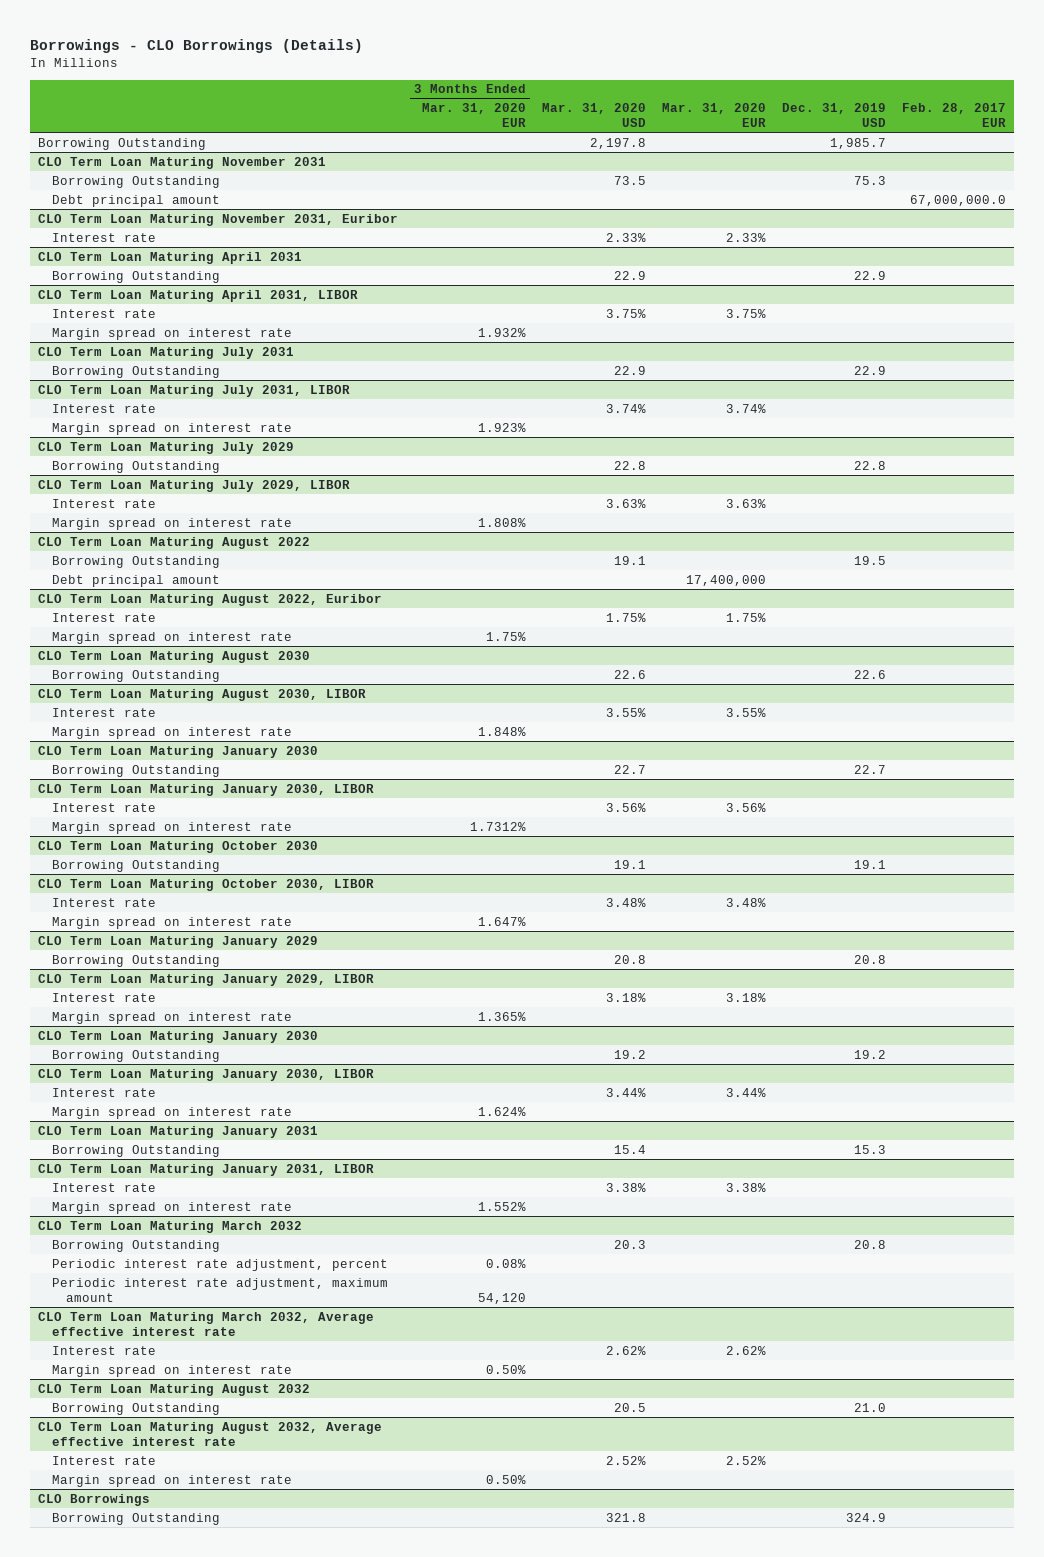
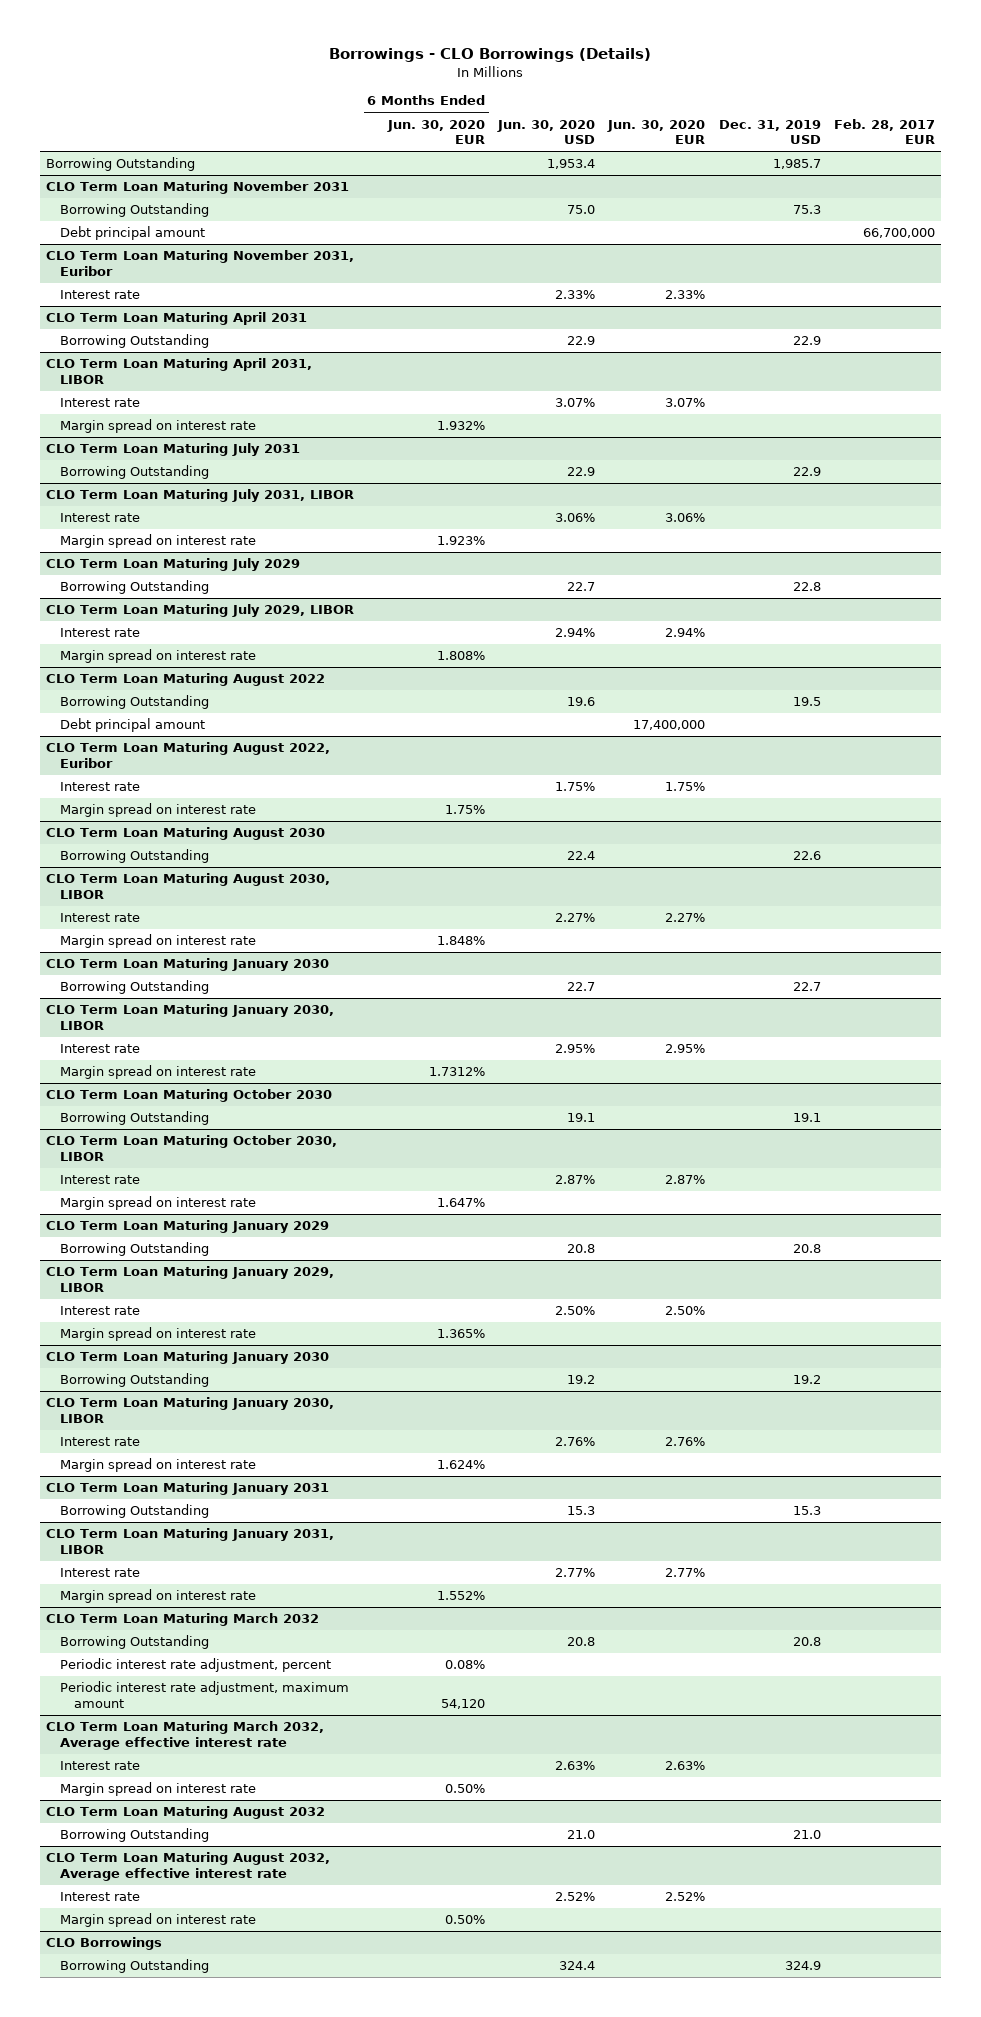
- | 3 Months Ended Mar. 31, 2020 EUR | Mar. 31, 2020 USD | Mar. 31, 2020 EUR | Dec. 31, 2019 USD | Feb. 28, 2017 EUR
+ | 6 Months Ended Jun. 30, 2020 EUR | Jun. 30, 2020 USD | Jun. 30, 2020 EUR | Dec. 31, 2019 USD | Feb. 28, 2017 EUR
@ CLO Term Loan Maturing November 2031
- Debt principal amount | | | | | 67,000,000.0
+ Debt principal amount | | | | | 66,700,000

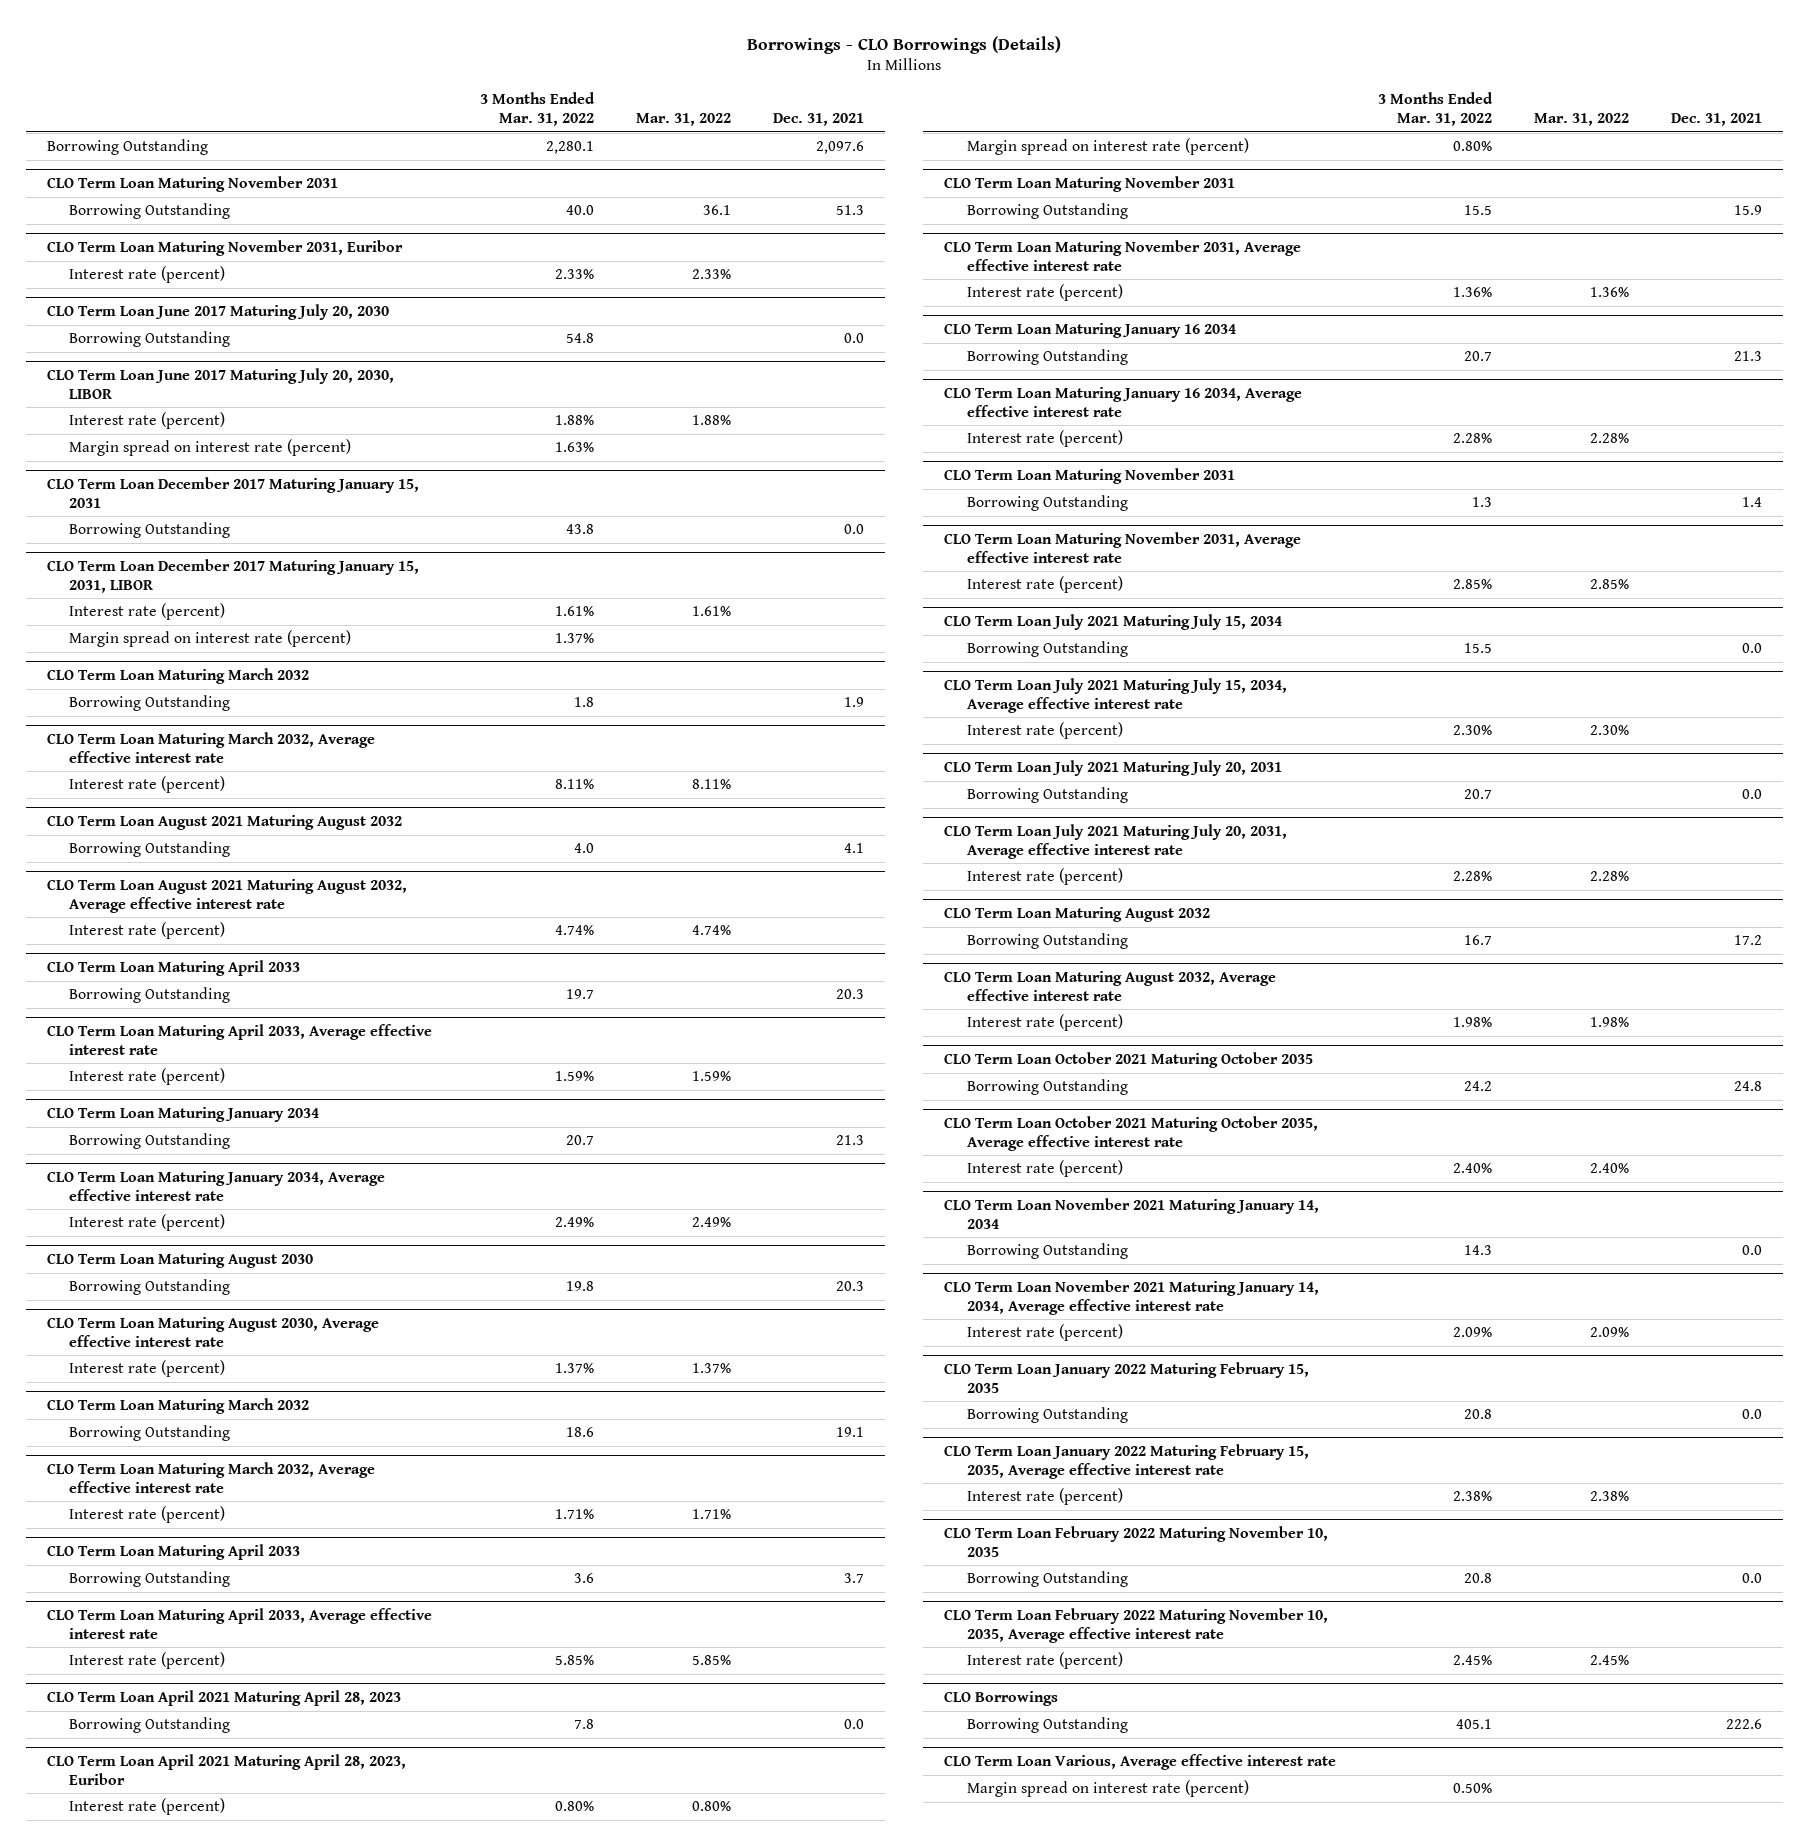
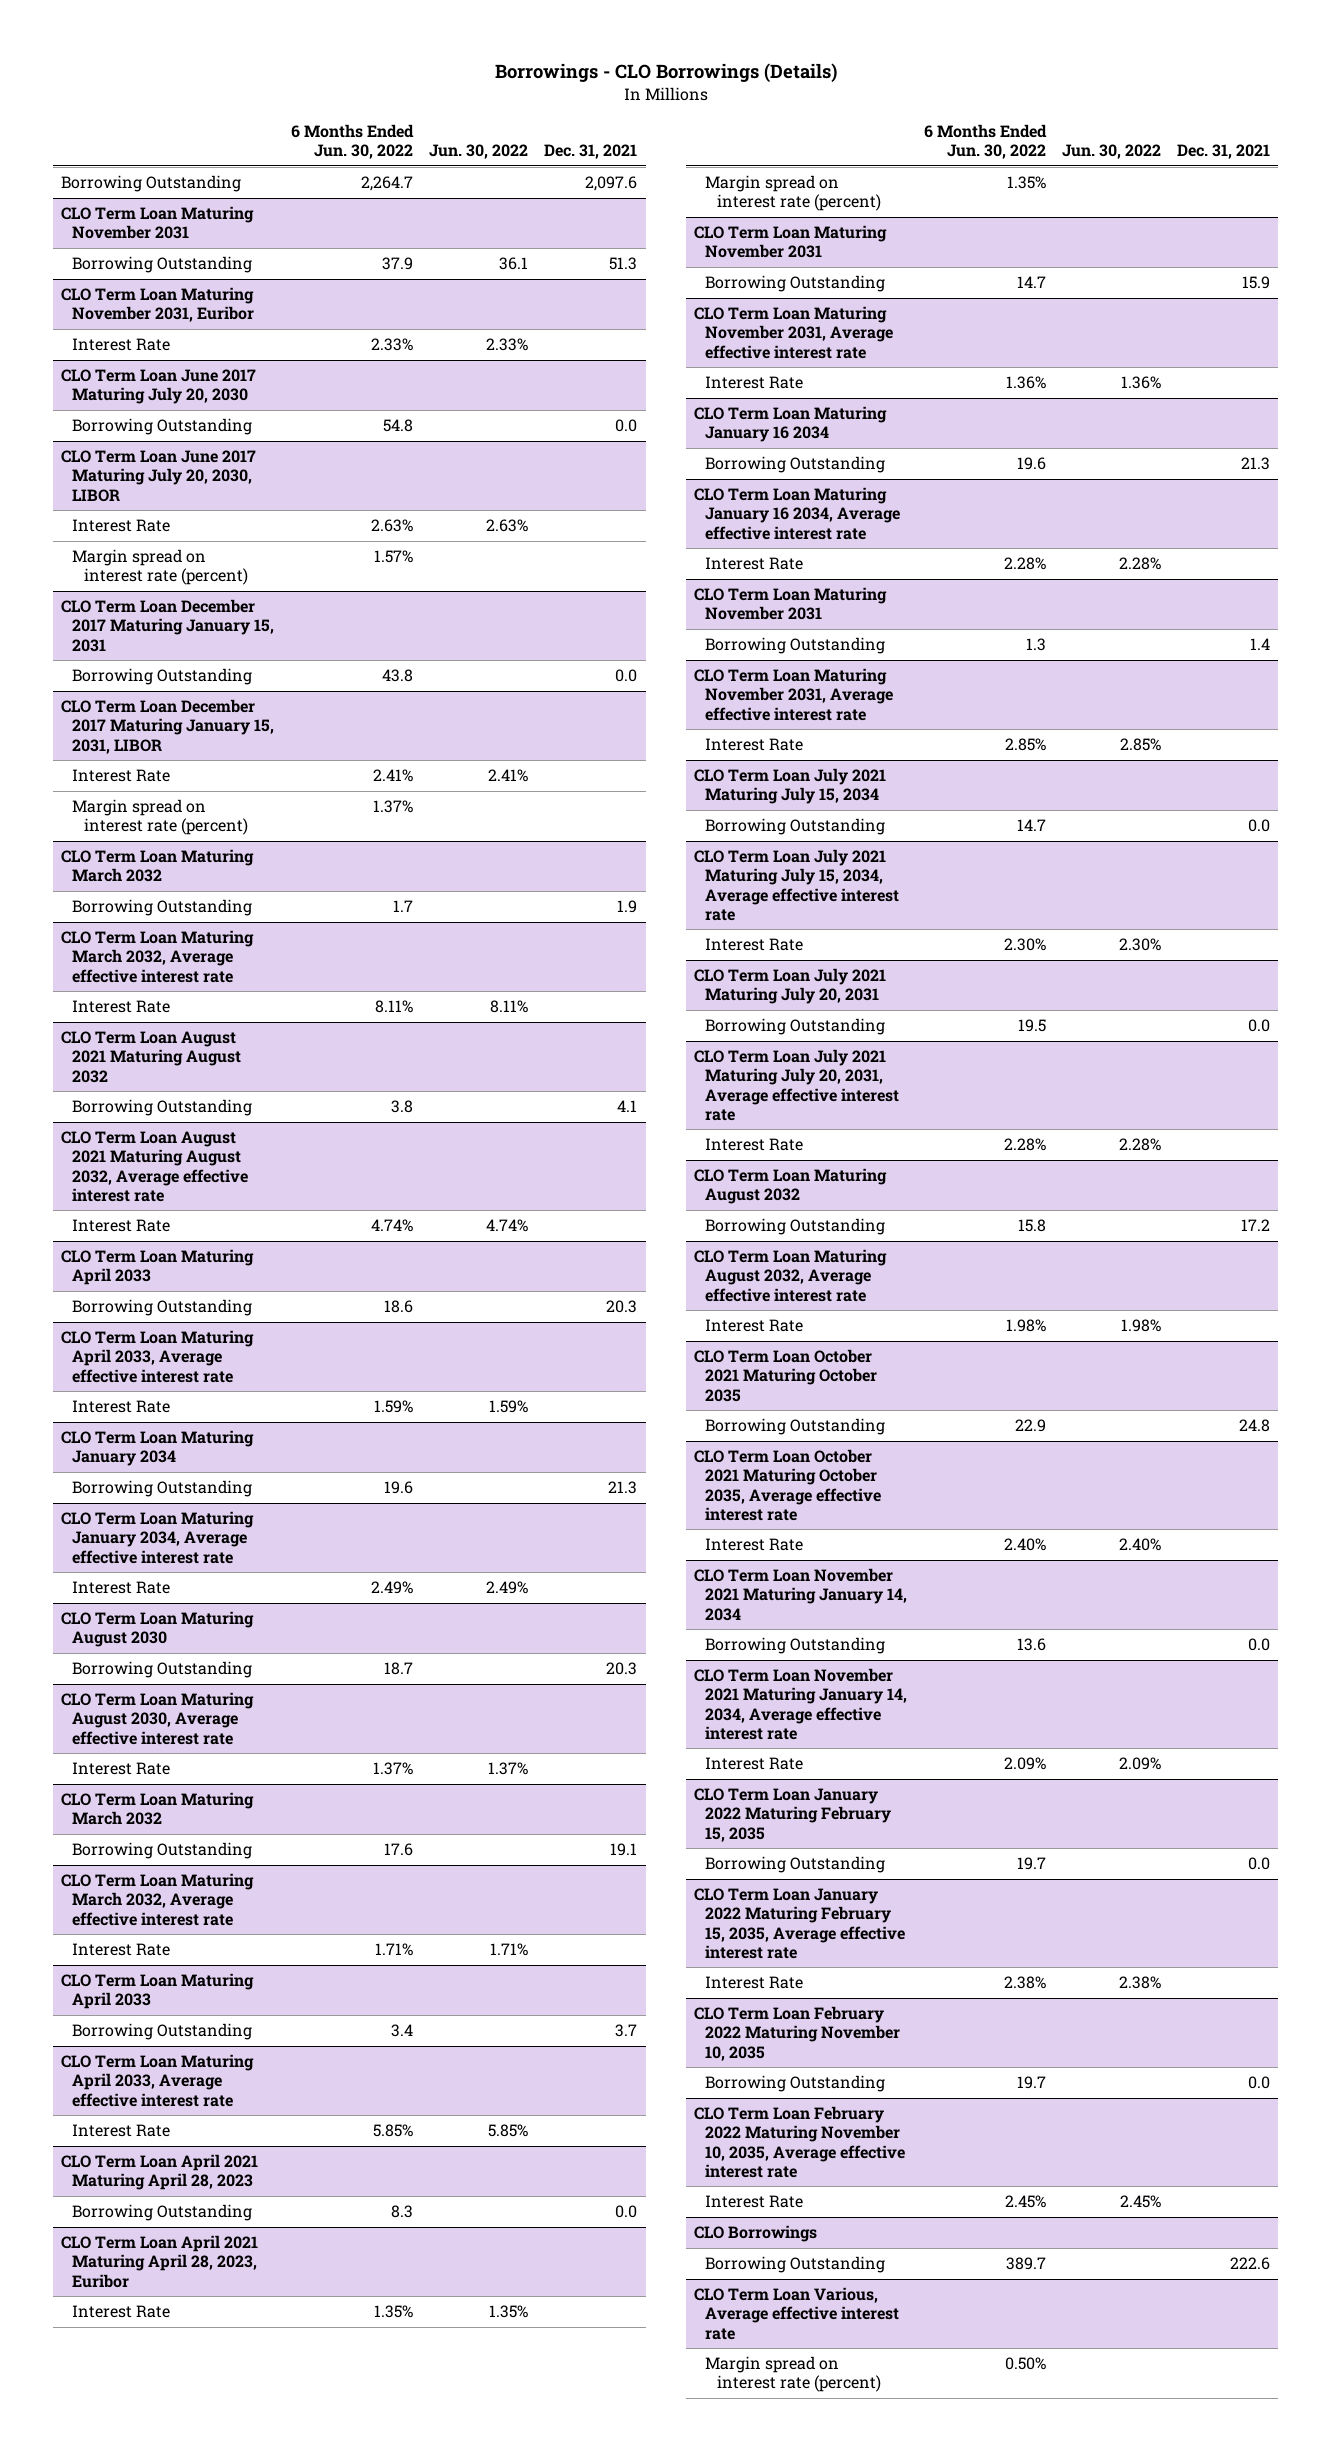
- | 3 Months Ended Mar. 31, 2022 | Mar. 31, 2022 | Dec. 31, 2021
+ | 6 Months Ended Jun. 30, 2022 | Jun. 30, 2022 | Dec. 31, 2021
@ CLO Term Loan Maturing November 2031, Euribor
- Interest rate (percent) | 2.33% | 2.33% |
+ Interest Rate | 2.33% | 2.33% |
@ CLO Term Loan June 2017 Maturing July 20, 2030, LIBOR
- Interest rate (percent) | 1.88% | 1.88% |
+ Interest Rate | 2.63% | 2.63% |
@ CLO Term Loan December 2017 Maturing January 15, 2031, LIBOR
- Interest rate (percent) | 1.61% | 1.61% |
+ Interest Rate | 2.41% | 2.41% |
@ CLO Term Loan Maturing March 2032, Average effective interest rate
- Interest rate (percent) | 8.11% | 8.11% |
+ Interest Rate | 8.11% | 8.11% |
@ CLO Term Loan August 2021 Maturing August 2032, Average effective interest rate
- Interest rate (percent) | 4.74% | 4.74% |
+ Interest Rate | 4.74% | 4.74% |
@ CLO Term Loan Maturing April 2033, Average effective interest rate
- Interest rate (percent) | 1.59% | 1.59% |
+ Interest Rate | 1.59% | 1.59% |
@ CLO Term Loan Maturing January 2034, Average effective interest rate
- Interest rate (percent) | 2.49% | 2.49% |
+ Interest Rate | 2.49% | 2.49% |
@ CLO Term Loan Maturing August 2030, Average effective interest rate
- Interest rate (percent) | 1.37% | 1.37% |
+ Interest Rate | 1.37% | 1.37% |
@ CLO Term Loan Maturing March 2032, Average effective interest rate
- Interest rate (percent) | 1.71% | 1.71% |
+ Interest Rate | 1.71% | 1.71% |
@ CLO Term Loan Maturing April 2033, Average effective interest rate
- Interest rate (percent) | 5.85% | 5.85% |
+ Interest Rate | 5.85% | 5.85% |
@ CLO Term Loan April 2021 Maturing April 28, 2023, Euribor
- Interest rate (percent) | 0.80% | 0.80% |
+ Interest Rate | 1.35% | 1.35% |
@ CLO Term Loan Maturing November 2031, Average effective interest rate
- Interest rate (percent) | 1.36% | 1.36% |
+ Interest Rate | 1.36% | 1.36% |
@ CLO Term Loan Maturing January 16 2034, Average effective interest rate
- Interest rate (percent) | 2.28% | 2.28% |
+ Interest Rate | 2.28% | 2.28% |
@ CLO Term Loan Maturing November 2031, Average effective interest rate
- Interest rate (percent) | 2.85% | 2.85% |
+ Interest Rate | 2.85% | 2.85% |
@ CLO Term Loan July 2021 Maturing July 15, 2034, Average effective interest rate
- Interest rate (percent) | 2.30% | 2.30% |
+ Interest Rate | 2.30% | 2.30% |
@ CLO Term Loan July 2021 Maturing July 20, 2031, Average effective interest rate
- Interest rate (percent) | 2.28% | 2.28% |
+ Interest Rate | 2.28% | 2.28% |
@ CLO Term Loan Maturing August 2032, Average effective interest rate
- Interest rate (percent) | 1.98% | 1.98% |
+ Interest Rate | 1.98% | 1.98% |
@ CLO Term Loan October 2021 Maturing October 2035, Average effective interest rate
- Interest rate (percent) | 2.40% | 2.40% |
+ Interest Rate | 2.40% | 2.40% |
@ CLO Term Loan November 2021 Maturing January 14, 2034, Average effective interest rate
- Interest rate (percent) | 2.09% | 2.09% |
+ Interest Rate | 2.09% | 2.09% |
@ CLO Term Loan January 2022 Maturing February 15, 2035, Average effective interest rate
- Interest rate (percent) | 2.38% | 2.38% |
+ Interest Rate | 2.38% | 2.38% |
@ CLO Term Loan February 2022 Maturing November 10, 2035, Average effective interest rate
- Interest rate (percent) | 2.45% | 2.45% |
+ Interest Rate | 2.45% | 2.45% |

